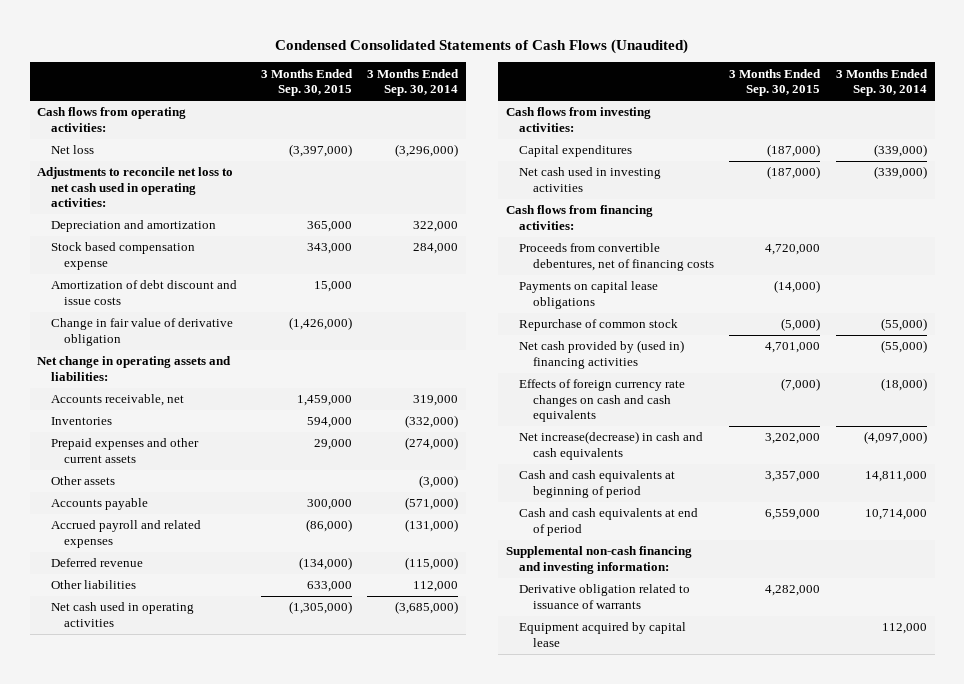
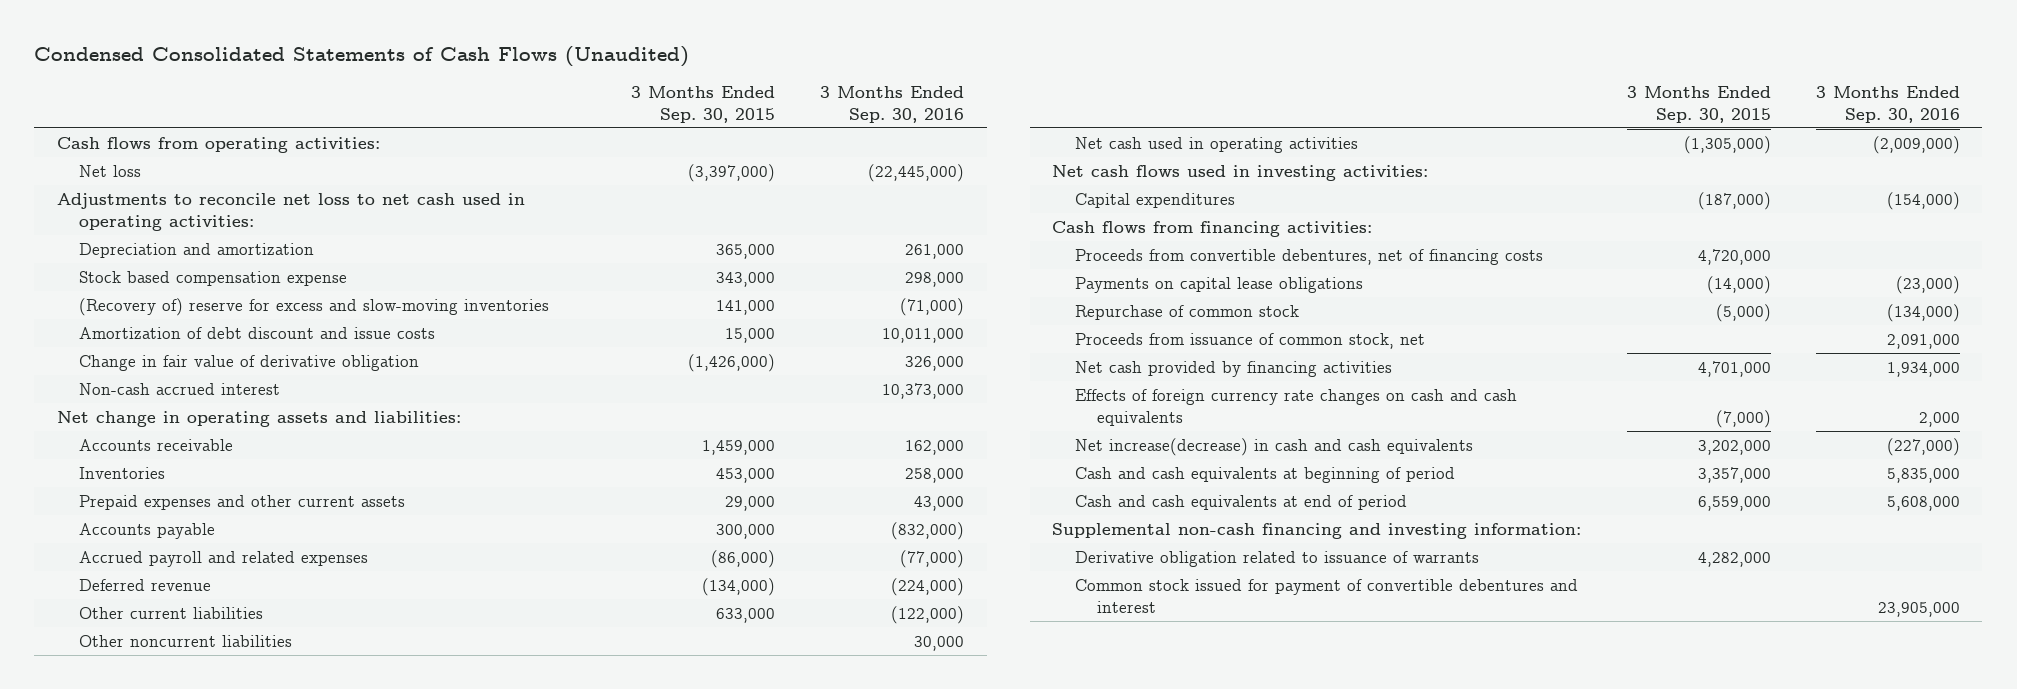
- | 3 Months Ended Sep. 30, 2015 | 3 Months Ended Sep. 30, 2014
+ | 3 Months Ended Sep. 30, 2015 | 3 Months Ended Sep. 30, 2016
+ (Recovery of) reserve for excess and slow-moving inventories | 141,000 | (71,000)
+ Non-cash accrued interest | | 10,373,000
- Accounts receivable, net | 1,459,000 | 319,000
- Inventories | 594,000 | (332,000)
+ Accounts receivable | 1,459,000 | 162,000
+ Inventories | 453,000 | 258,000
- Other assets | | (3,000)
- Other liabilities | 633,000 | 112,000
+ Other current liabilities | 633,000 | (122,000)
+ Other noncurrent liabilities | | 30,000
- Cash flows from investing activities:
+ Net cash flows used in investing activities:
- Net cash used in investing activities | (187,000) | (339,000)
- Net cash provided by (used in) financing activities | 4,701,000 | (55,000)
+ Proceeds from issuance of common stock, net | | 2,091,000
+ Net cash provided by financing activities | 4,701,000 | 1,934,000
- Equipment acquired by capital lease | | 112,000
+ Common stock issued for payment of convertible debentures and interest | | 23,905,000

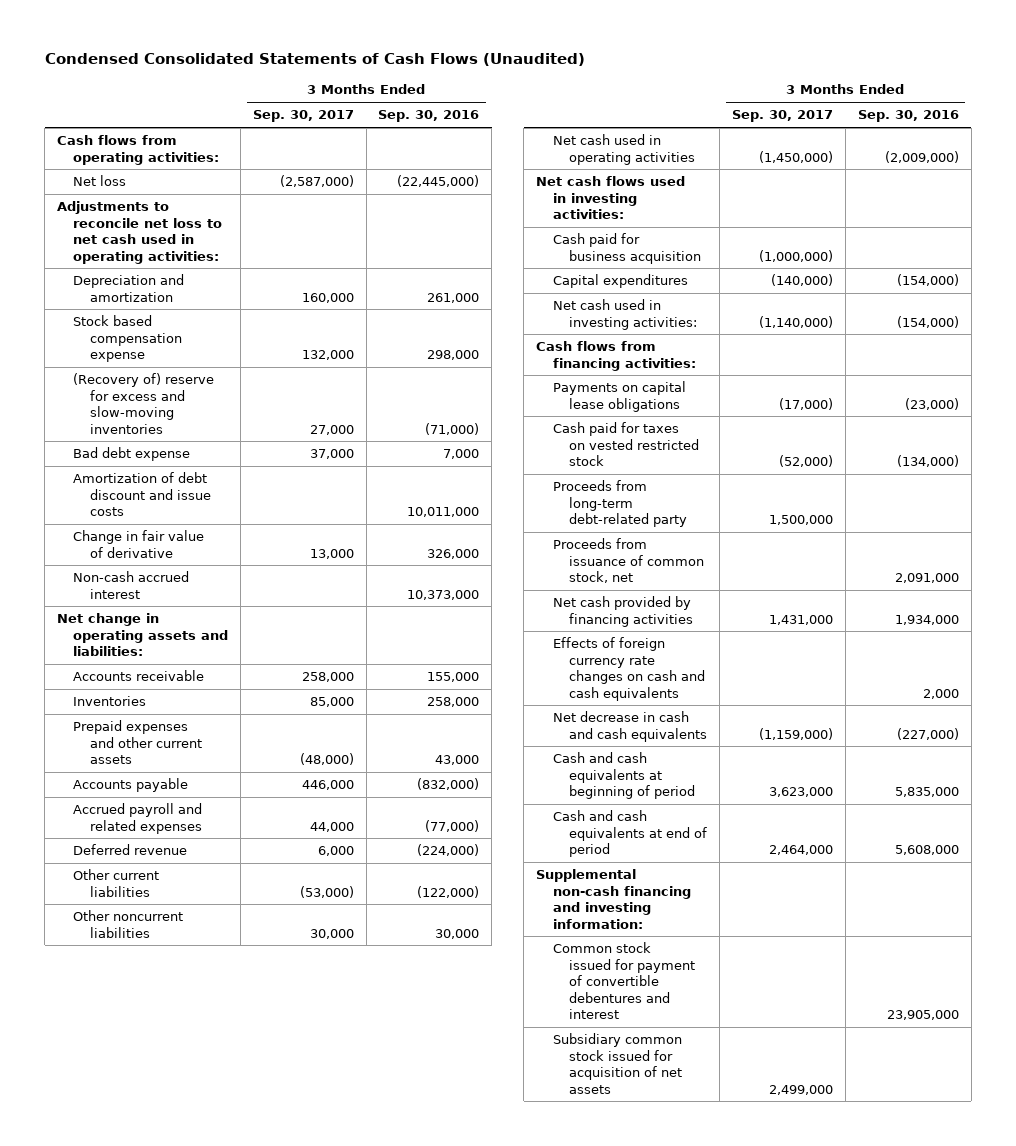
- | 3 Months Ended Sep. 30, 2015 | 3 Months Ended Sep. 30, 2016
+ | 3 Months Ended Sep. 30, 2017 | 3 Months Ended Sep. 30, 2016
+ Bad debt expense | 37,000 | 7,000
- Change in fair value of derivative obligation | (1,426,000) | 326,000
+ Change in fair value of derivative | 13,000 | 326,000
- Accounts receivable | 1,459,000 | 162,000
+ Accounts receivable | 258,000 | 155,000
+ Cash paid for business acquisition | (1,000,000) |
+ Net cash used in investing activities: | (1,140,000) | (154,000)
- Proceeds from convertible debentures, net of financing costs | 4,720,000 |
- Repurchase of common stock | (5,000) | (134,000)
+ Cash paid for taxes on vested restricted stock | (52,000) | (134,000)
+ Proceeds from long-term debt-related party | 1,500,000 |
- Net increase(decrease) in cash and cash equivalents | 3,202,000 | (227,000)
+ Net decrease in cash and cash equivalents | (1,159,000) | (227,000)
- Derivative obligation related to issuance of warrants | 4,282,000 |
+ Subsidiary common stock issued for acquisition of net assets | 2,499,000 |

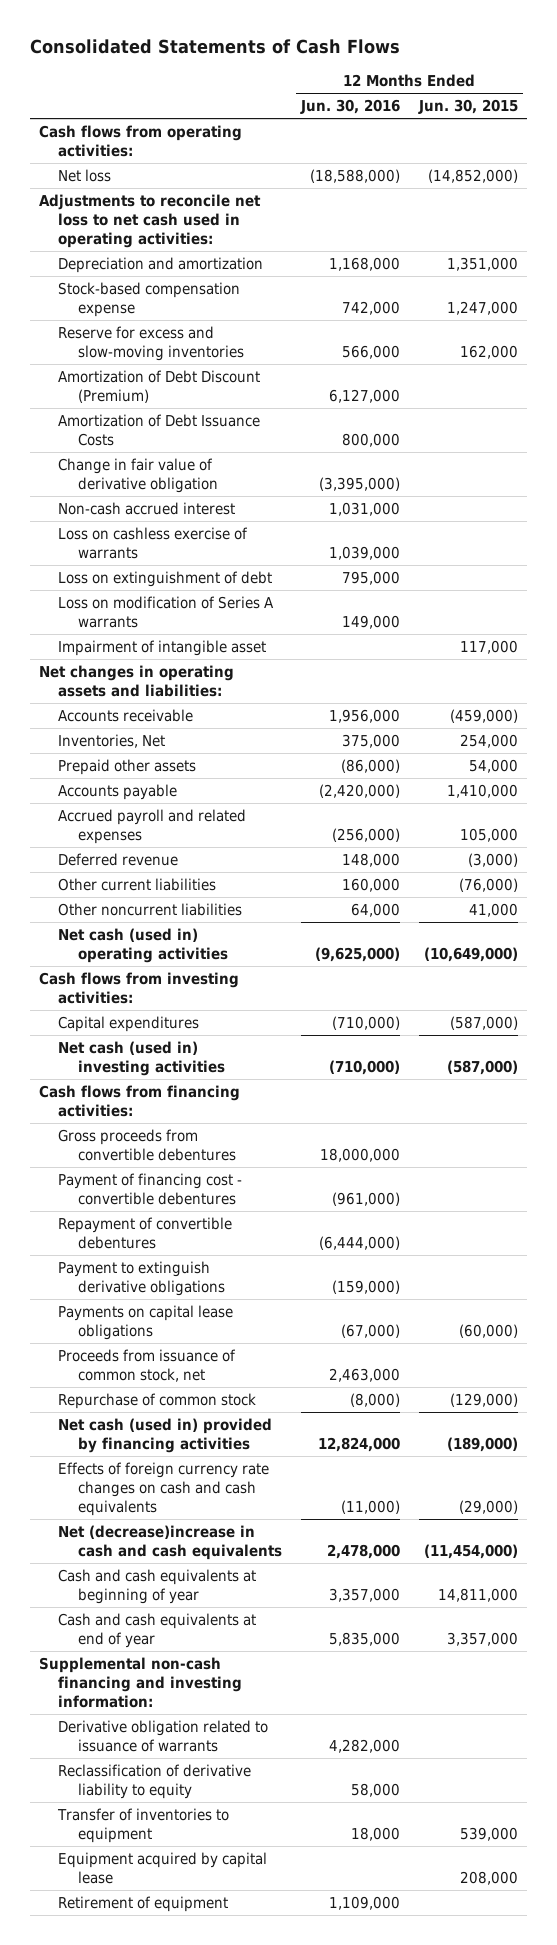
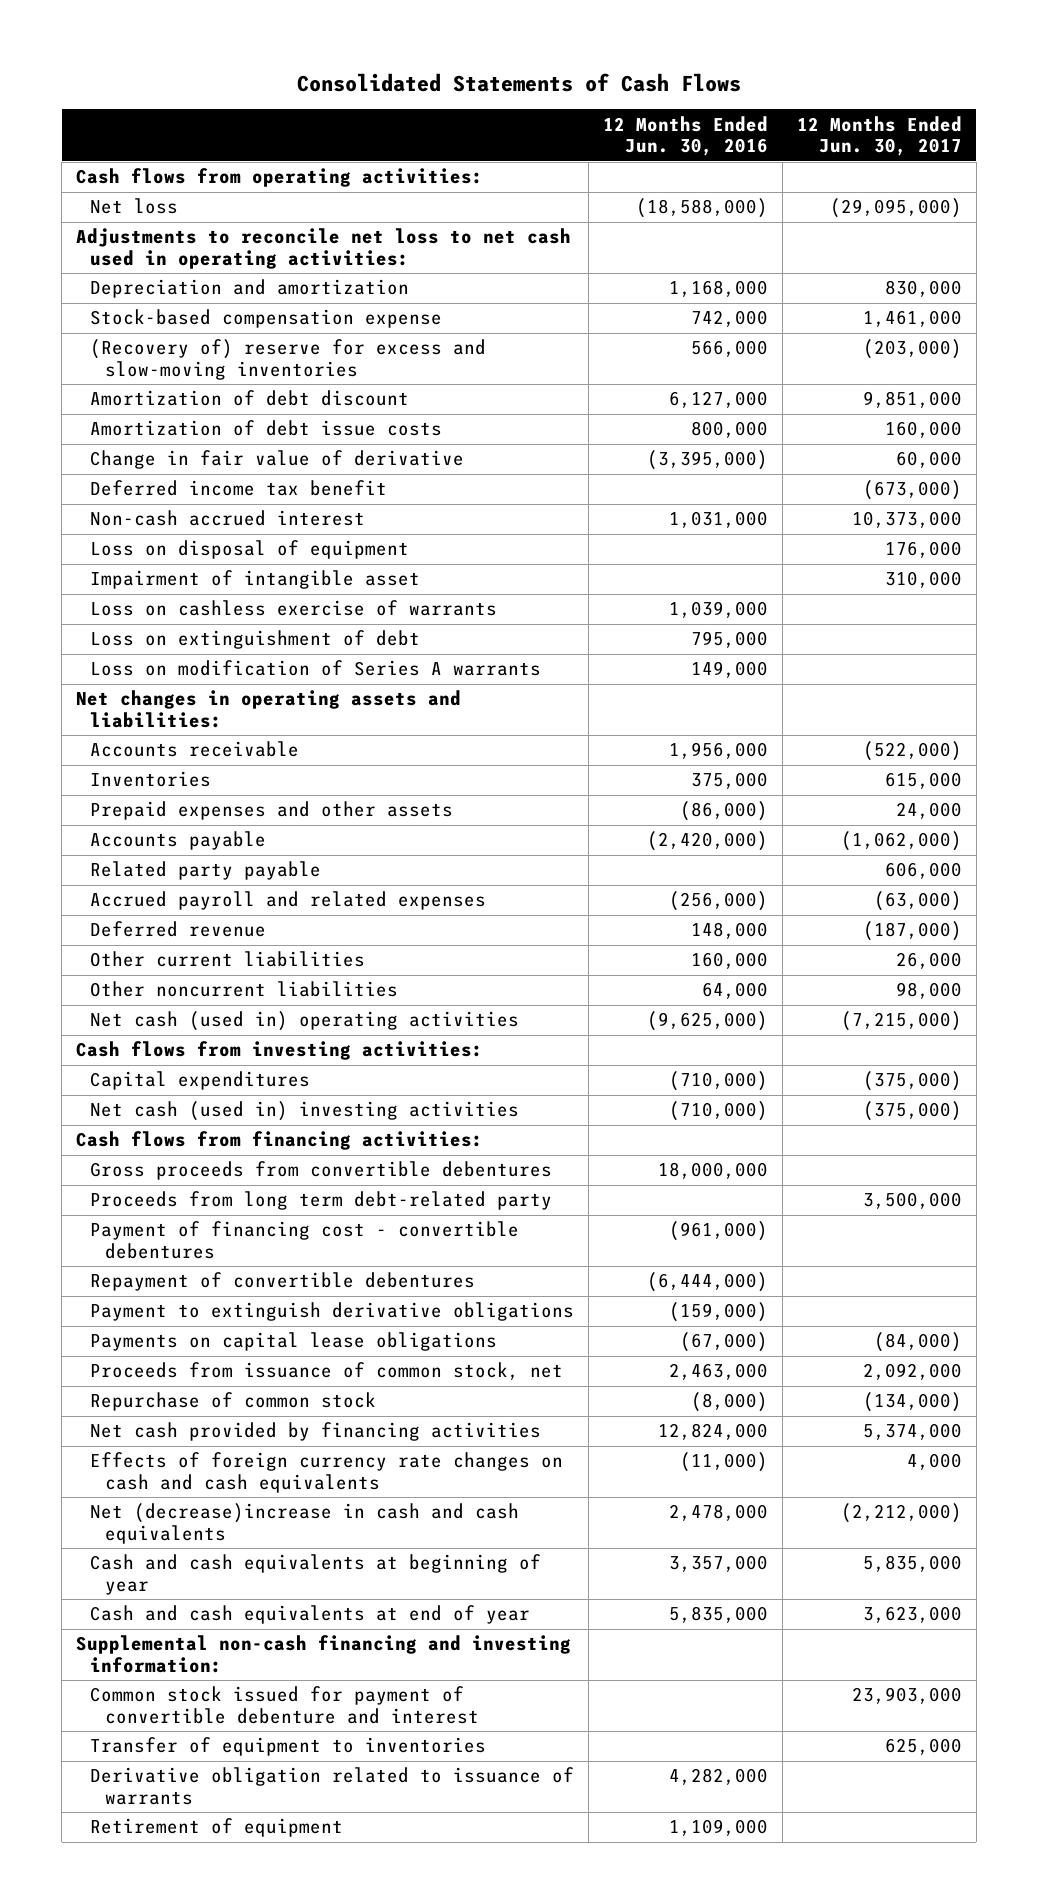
- | 12 Months Ended Jun. 30, 2016 | 12 Months Ended Jun. 30, 2015
+ | 12 Months Ended Jun. 30, 2016 | 12 Months Ended Jun. 30, 2017
- Reserve for excess and slow-moving inventories | 566,000 | 162,000
- Amortization of Debt Discount (Premium) | 6,127,000 |
- Amortization of Debt Issuance Costs | 800,000 |
- Change in fair value of derivative obligation | (3,395,000) |
+ (Recovery of) reserve for excess and slow-moving inventories | 566,000 | (203,000)
+ Amortization of debt discount | 6,127,000 | 9,851,000
+ Amortization of debt issue costs | 800,000 | 160,000
+ Change in fair value of derivative | (3,395,000) | 60,000
+ Deferred income tax benefit | | (673,000)
+ Loss on disposal of equipment | | 176,000
moved up: Impairment of intangible asset | | 310,000
- Inventories, Net | 375,000 | 254,000
- Prepaid other assets | (86,000) | 54,000
+ Inventories | 375,000 | 615,000
+ Prepaid expenses and other assets | (86,000) | 24,000
+ Related party payable | | 606,000
+ Proceeds from long term debt-related party | | 3,500,000
- Net cash (used in) provided by financing activities | 12,824,000 | (189,000)
+ Net cash provided by financing activities | 12,824,000 | 5,374,000
+ Common stock issued for payment of convertible debenture and interest | | 23,903,000
+ Transfer of equipment to inventories | | 625,000
- Reclassification of derivative liability to equity | 58,000 |
- Transfer of inventories to equipment | 18,000 | 539,000
- Equipment acquired by capital lease | | 208,000

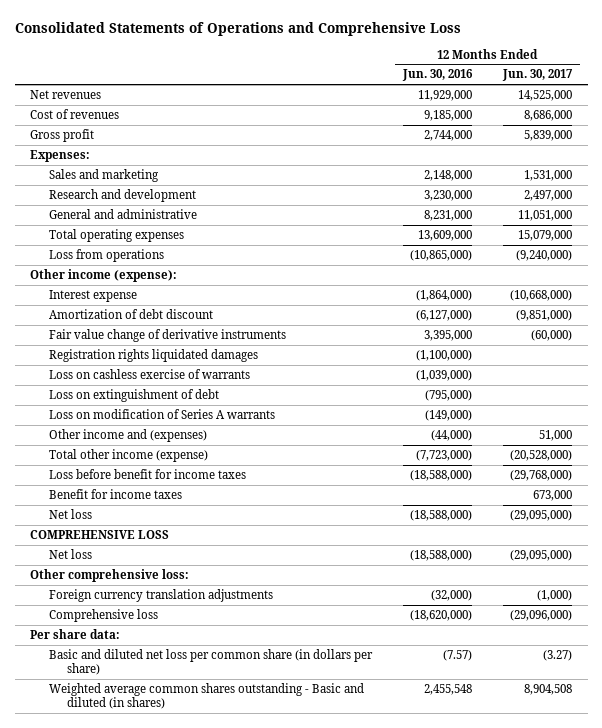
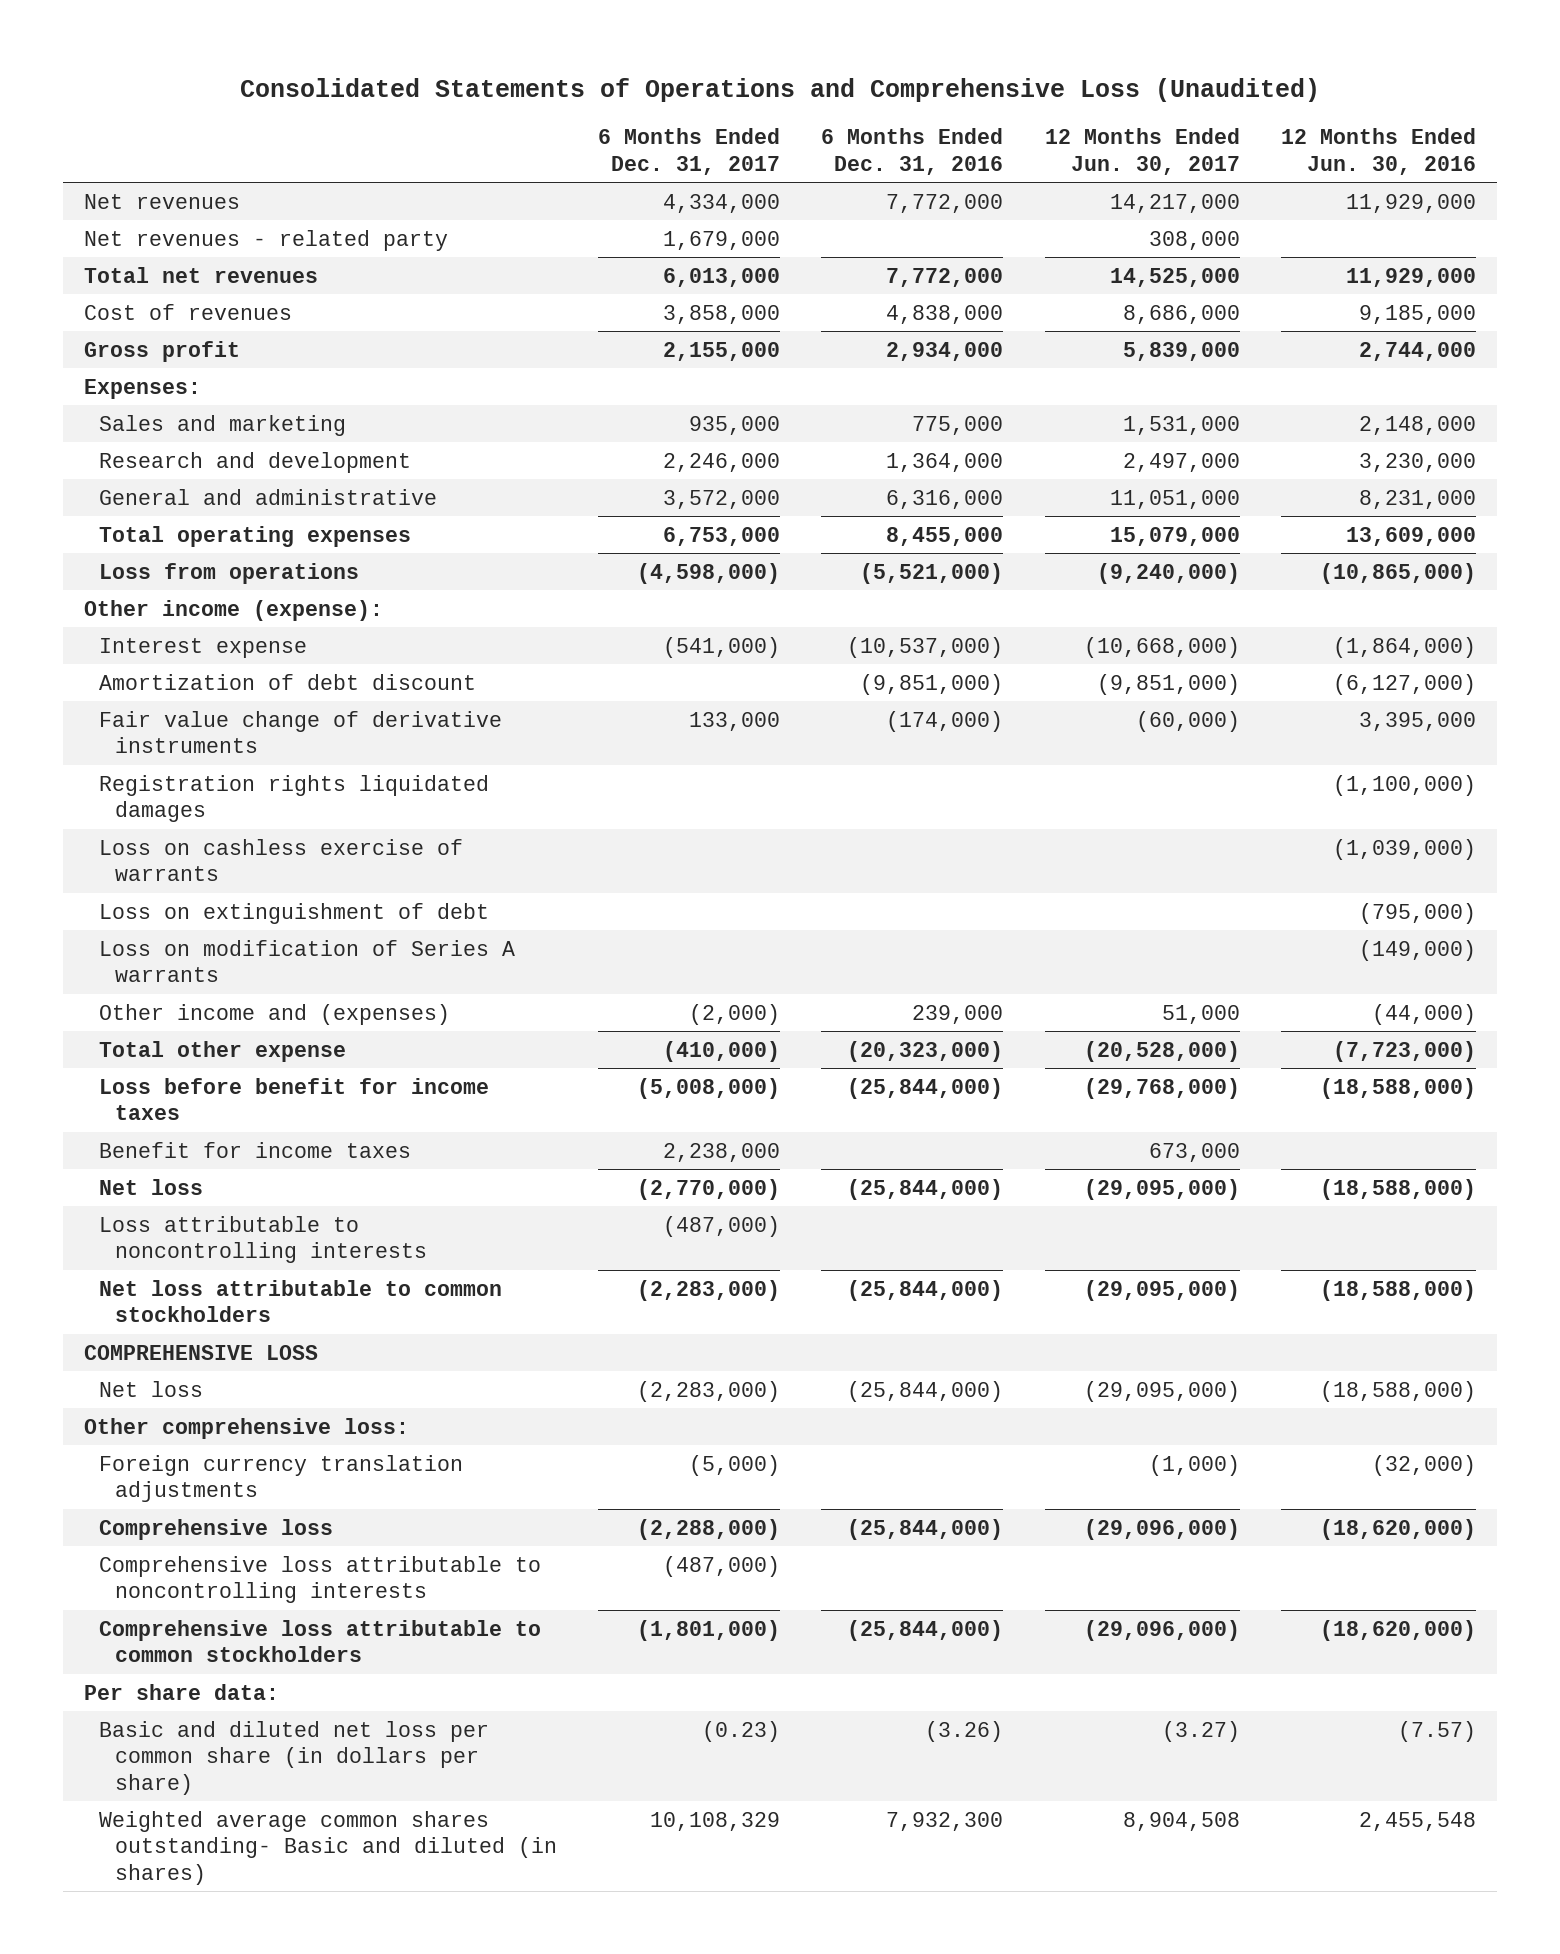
- Consolidated Statements of Operations and Comprehensive Loss
+ Consolidated Statements of Operations and Comprehensive Loss (Unaudited)
- | 12 Months Ended Jun. 30, 2016 | 12 Months Ended Jun. 30, 2017
+ | 6 Months Ended Dec. 31, 2017 | 6 Months Ended Dec. 31, 2016 | 12 Months Ended Jun. 30, 2017 | 12 Months Ended Jun. 30, 2016
- Net revenues | 11,929,000 | 14,525,000
+ Net revenues | 4,334,000 | 7,772,000 | 14,217,000 | 11,929,000
+ Net revenues - related party | 1,679,000 | | 308,000 |
+ Total net revenues | 6,013,000 | 7,772,000 | 14,525,000 | 11,929,000
- Total other income (expense) | (7,723,000) | (20,528,000)
+ Total other expense | (410,000) | (20,323,000) | (20,528,000) | (7,723,000)
+ Loss attributable to noncontrolling interests | (487,000) | | |
+ Net loss attributable to common stockholders | (2,283,000) | (25,844,000) | (29,095,000) | (18,588,000)
+ Comprehensive loss attributable to noncontrolling interests | (487,000) | | |
+ Comprehensive loss attributable to common stockholders | (1,801,000) | (25,844,000) | (29,096,000) | (18,620,000)
- Weighted average common shares outstanding - Basic and diluted (in shares) | 2,455,548 | 8,904,508
+ Weighted average common shares outstanding- Basic and diluted (in shares) | 10,108,329 | 7,932,300 | 8,904,508 | 2,455,548

